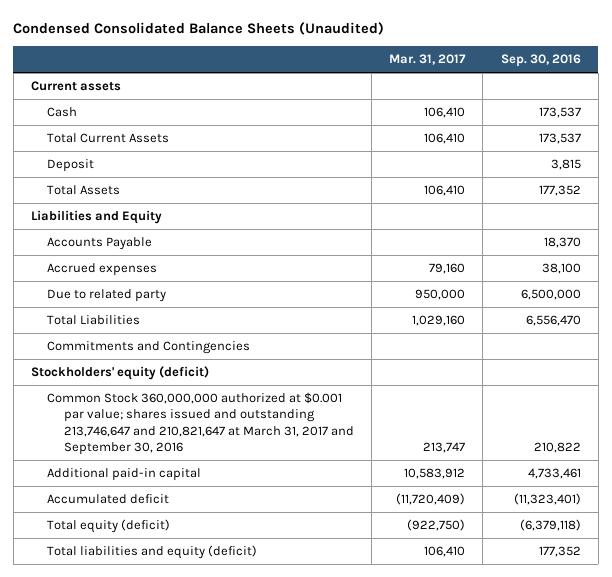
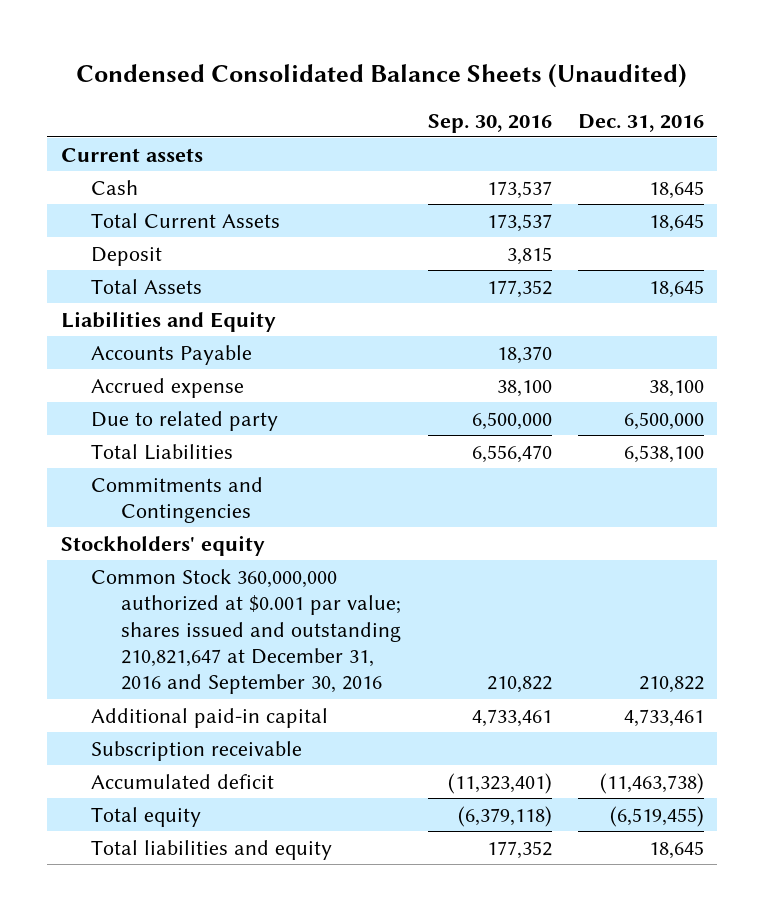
- | Mar. 31, 2017 | Sep. 30, 2016
+ | Sep. 30, 2016 | Dec. 31, 2016
- Accrued expenses | 79,160 | 38,100
+ Accrued expense | 38,100 | 38,100
- Stockholders' equity (deficit)
- Common Stock 360,000,000 authorized at $0.001 par value; shares issued and outstanding 213,746,647 and 210,821,647 at March 31, 2017 and September 30, 2016 | 213,747 | 210,822
+ Stockholders' equity
+ Common Stock 360,000,000 authorized at $0.001 par value; shares issued and outstanding 210,821,647 at December 31, 2016 and September 30, 2016 | 210,822 | 210,822
+ Subscription receivable
- Total equity (deficit) | (922,750) | (6,379,118)
- Total liabilities and equity (deficit) | 106,410 | 177,352
+ Total equity | (6,379,118) | (6,519,455)
+ Total liabilities and equity | 177,352 | 18,645

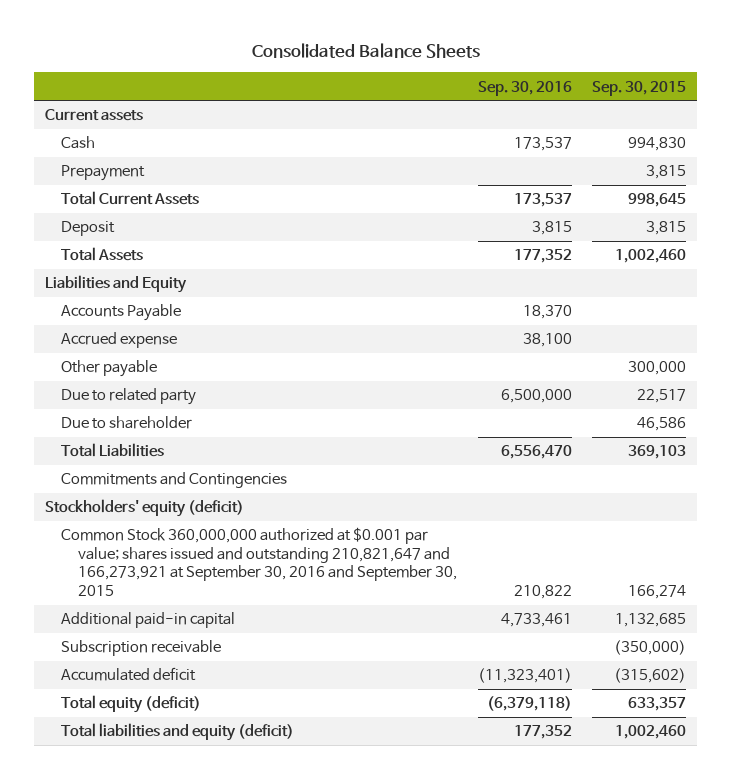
- Condensed Consolidated Balance Sheets (Unaudited)
+ Consolidated Balance Sheets
- | Sep. 30, 2016 | Dec. 31, 2016
+ | Sep. 30, 2016 | Sep. 30, 2015
+ Prepayment | | 3,815
+ Other payable | | 300,000
+ Due to shareholder | | 46,586
- Stockholders' equity
- Common Stock 360,000,000 authorized at $0.001 par value; shares issued and outstanding 210,821,647 at December 31, 2016 and September 30, 2016 | 210,822 | 210,822
+ Stockholders' equity (deficit)
+ Common Stock 360,000,000 authorized at $0.001 par value; shares issued and outstanding 210,821,647 and 166,273,921 at September 30, 2016 and September 30, 2015 | 210,822 | 166,274
- Total equity | (6,379,118) | (6,519,455)
- Total liabilities and equity | 177,352 | 18,645
+ Total equity (deficit) | (6,379,118) | 633,357
+ Total liabilities and equity (deficit) | 177,352 | 1,002,460

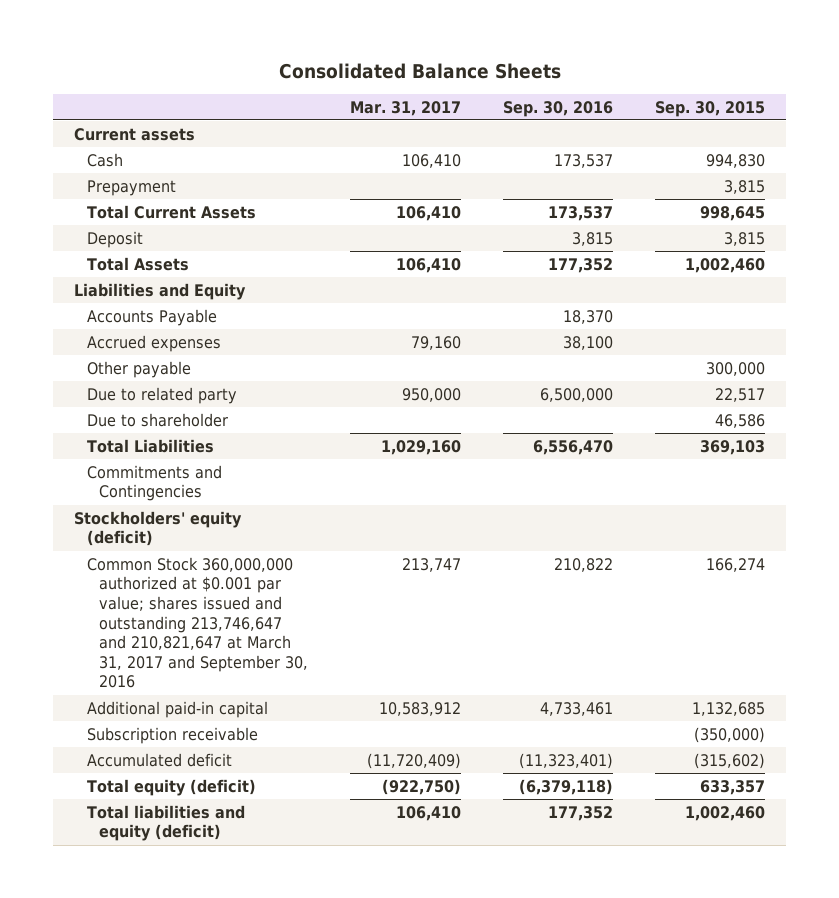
- | Sep. 30, 2016 | Sep. 30, 2015
+ | Mar. 31, 2017 | Sep. 30, 2016 | Sep. 30, 2015
- Accrued expense | 38,100 |
+ Accrued expenses | 79,160 | 38,100 |
- Common Stock 360,000,000 authorized at $0.001 par value; shares issued and outstanding 210,821,647 and 166,273,921 at September 30, 2016 and September 30, 2015 | 210,822 | 166,274
+ Common Stock 360,000,000 authorized at $0.001 par value; shares issued and outstanding 213,746,647 and 210,821,647 at March 31, 2017 and September 30, 2016 | 213,747 | 210,822 | 166,274

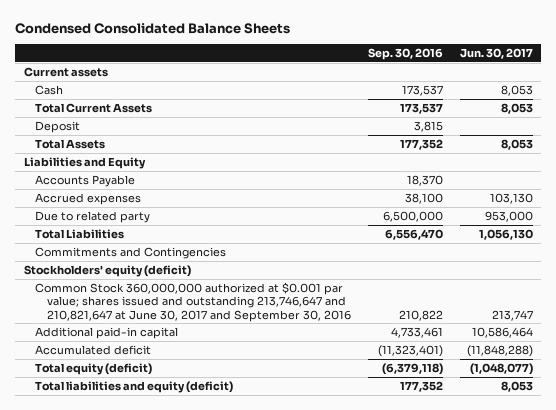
- Consolidated Balance Sheets
+ Condensed Consolidated Balance Sheets
- | Mar. 31, 2017 | Sep. 30, 2016 | Sep. 30, 2015
+ | Sep. 30, 2016 | Jun. 30, 2017
- Prepayment | | | 3,815
- Other payable | | | 300,000
- Due to shareholder | | | 46,586
- Common Stock 360,000,000 authorized at $0.001 par value; shares issued and outstanding 213,746,647 and 210,821,647 at March 31, 2017 and September 30, 2016 | 213,747 | 210,822 | 166,274
+ Common Stock 360,000,000 authorized at $0.001 par value; shares issued and outstanding 213,746,647 and 210,821,647 at June 30, 2017 and September 30, 2016 | 210,822 | 213,747
- Subscription receivable | | | (350,000)

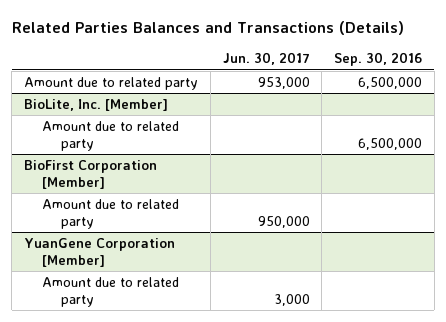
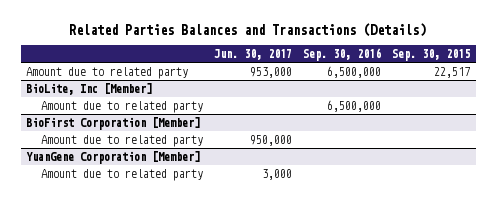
- | Jun. 30, 2017 | Sep. 30, 2016
+ | Jun. 30, 2017 | Sep. 30, 2016 | Sep. 30, 2015
- BioLite, Inc. [Member]
+ BioLite, Inc [Member]

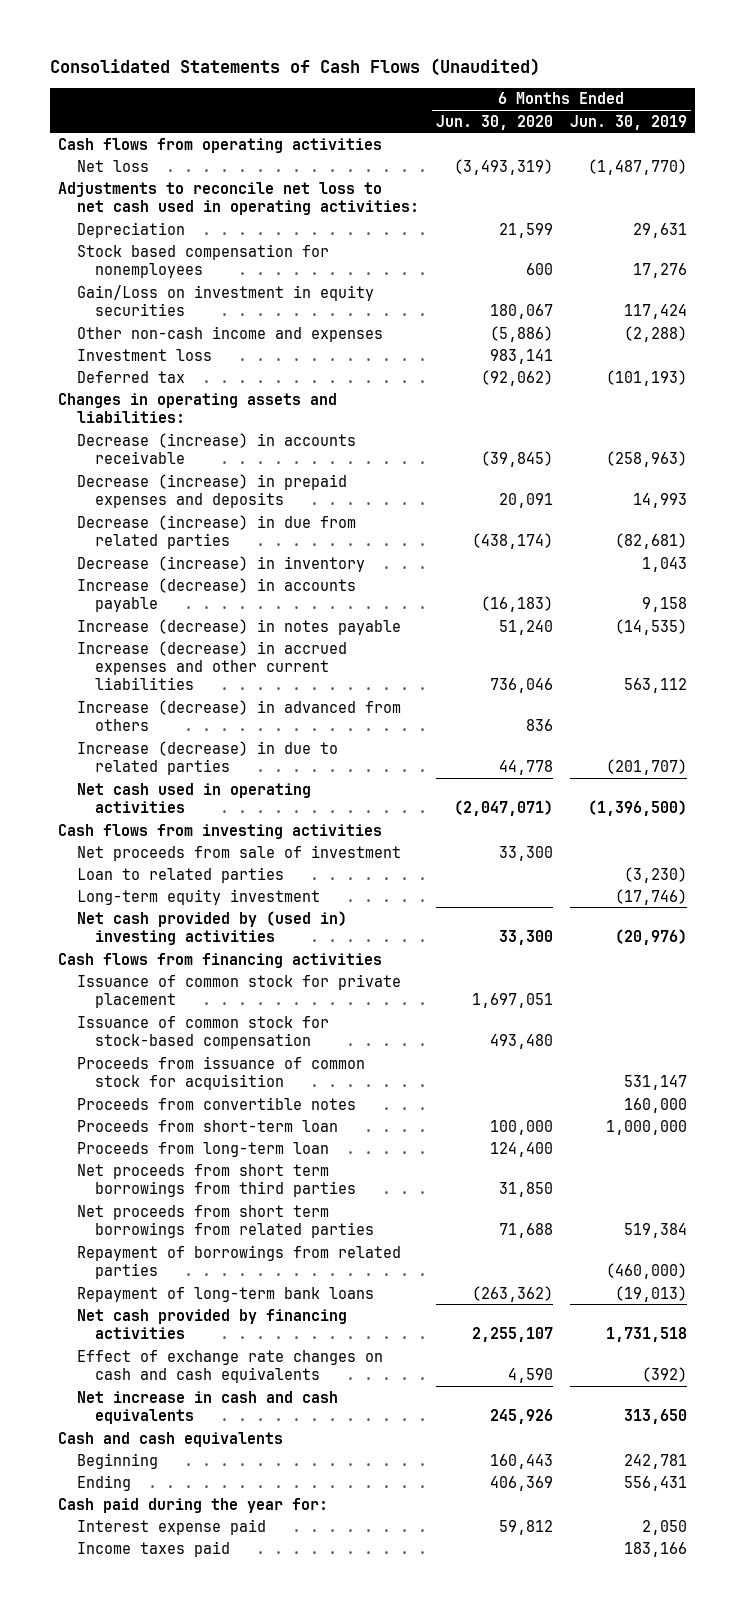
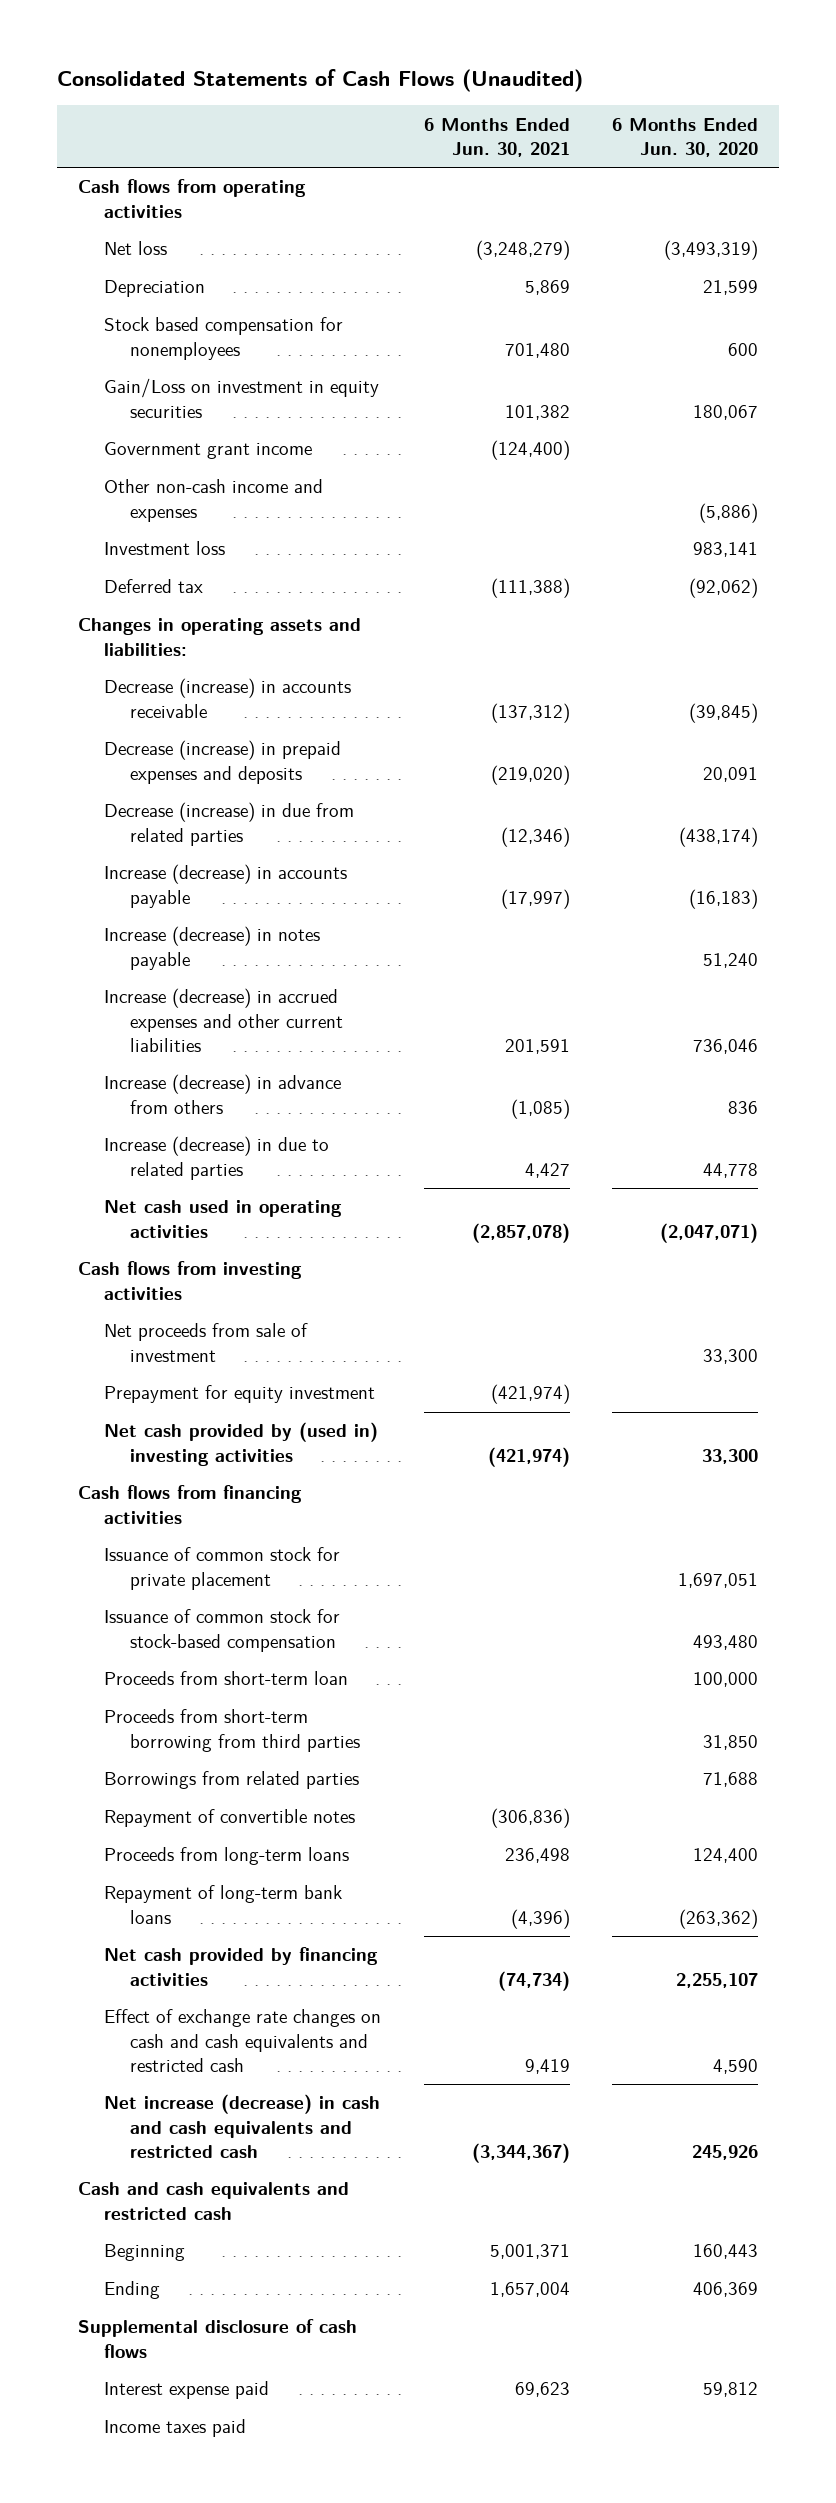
- | 6 Months Ended Jun. 30, 2020 | 6 Months Ended Jun. 30, 2019
+ | 6 Months Ended Jun. 30, 2021 | 6 Months Ended Jun. 30, 2020
- Adjustments to reconcile net loss to net cash used in operating activities:
+ Government grant income | (124,400) |
- Decrease (increase) in inventory | | 1,043
- Increase (decrease) in advanced from others | 836 |
+ Increase (decrease) in advance from others | (1,085) | 836
- Loan to related parties | | (3,230)
- Long-term equity investment | | (17,746)
+ Prepayment for equity investment | (421,974) |
- Proceeds from issuance of common stock for acquisition | | 531,147
- Proceeds from convertible notes | | 160,000
- Proceeds from long-term loan | 124,400 |
- Net proceeds from short term borrowings from third parties | 31,850 |
- Net proceeds from short term borrowings from related parties | 71,688 | 519,384
- Repayment of borrowings from related parties | | (460,000)
+ Proceeds from short-term borrowing from third parties | | 31,850
+ Borrowings from related parties | | 71,688
+ Repayment of convertible notes | (306,836) |
+ Proceeds from long-term loans | 236,498 | 124,400
- Effect of exchange rate changes on cash and cash equivalents | 4,590 | (392)
- Net increase in cash and cash equivalents | 245,926 | 313,650
- Cash and cash equivalents
+ Effect of exchange rate changes on cash and cash equivalents and restricted cash | 9,419 | 4,590
+ Net increase (decrease) in cash and cash equivalents and restricted cash | (3,344,367) | 245,926
+ Cash and cash equivalents and restricted cash
- Cash paid during the year for:
+ Supplemental disclosure of cash flows

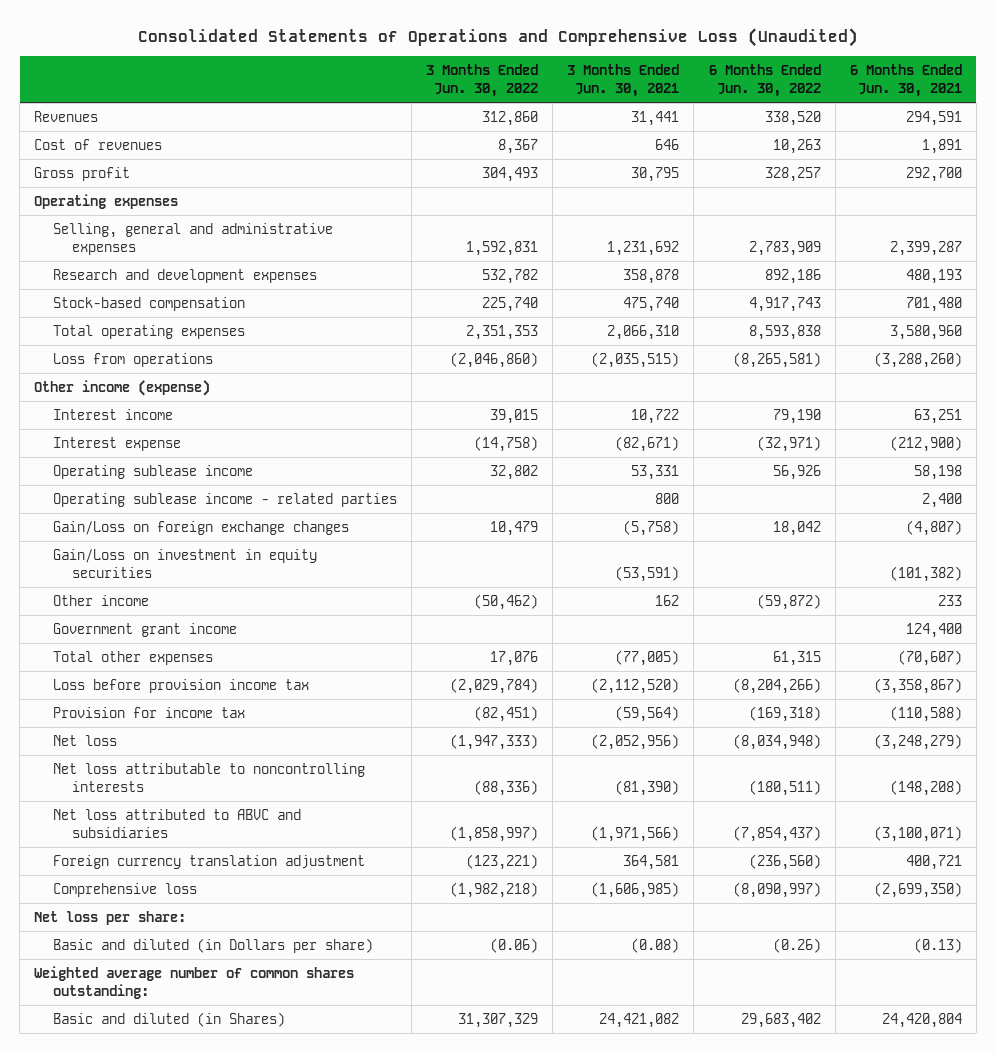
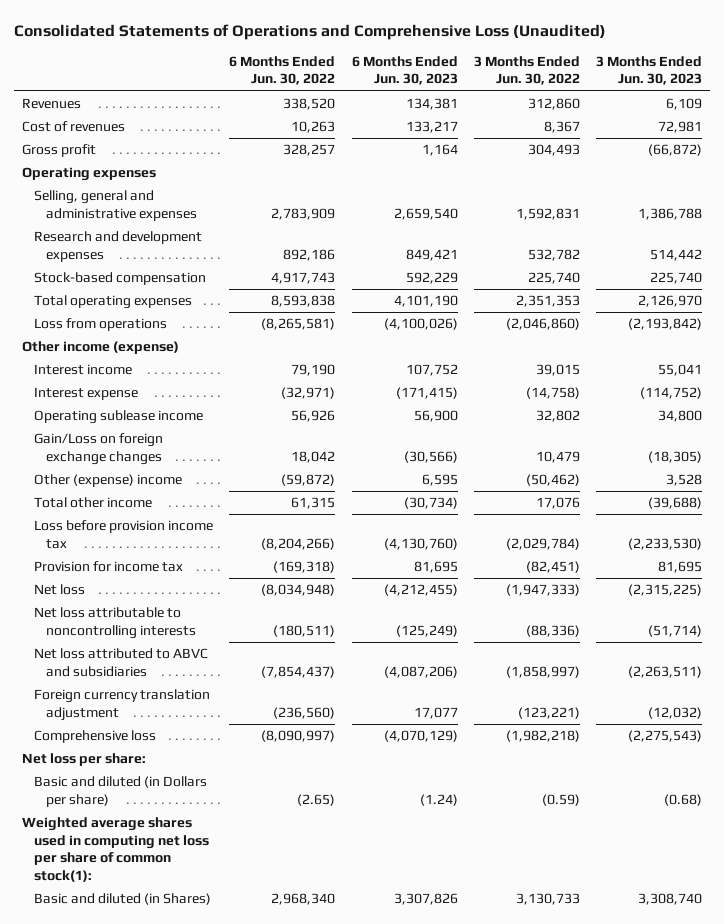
- | 3 Months Ended Jun. 30, 2022 | 3 Months Ended Jun. 30, 2021 | 6 Months Ended Jun. 30, 2022 | 6 Months Ended Jun. 30, 2021
+ | 6 Months Ended Jun. 30, 2022 | 6 Months Ended Jun. 30, 2023 | 3 Months Ended Jun. 30, 2022 | 3 Months Ended Jun. 30, 2023
- Operating sublease income - related parties | | 800 | | 2,400
- Gain/Loss on investment in equity securities | | (53,591) | | (101,382)
- Other income | (50,462) | 162 | (59,872) | 233
- Government grant income | | | | 124,400
- Total other expenses | 17,076 | (77,005) | 61,315 | (70,607)
+ Other (expense) income | (59,872) | 6,595 | (50,462) | 3,528
+ Total other income | 61,315 | (30,734) | 17,076 | (39,688)
- Basic and diluted (in Dollars per share) | (0.06) | (0.08) | (0.26) | (0.13)
- Weighted average number of common shares outstanding:
- Basic and diluted (in Shares) | 31,307,329 | 24,421,082 | 29,683,402 | 24,420,804
+ Basic and diluted (in Dollars per share) | (2.65) | (1.24) | (0.59) | (0.68)
+ Weighted average shares used in computing net loss per share of common stock(1):
+ Basic and diluted (in Shares) | 2,968,340 | 3,307,826 | 3,130,733 | 3,308,740

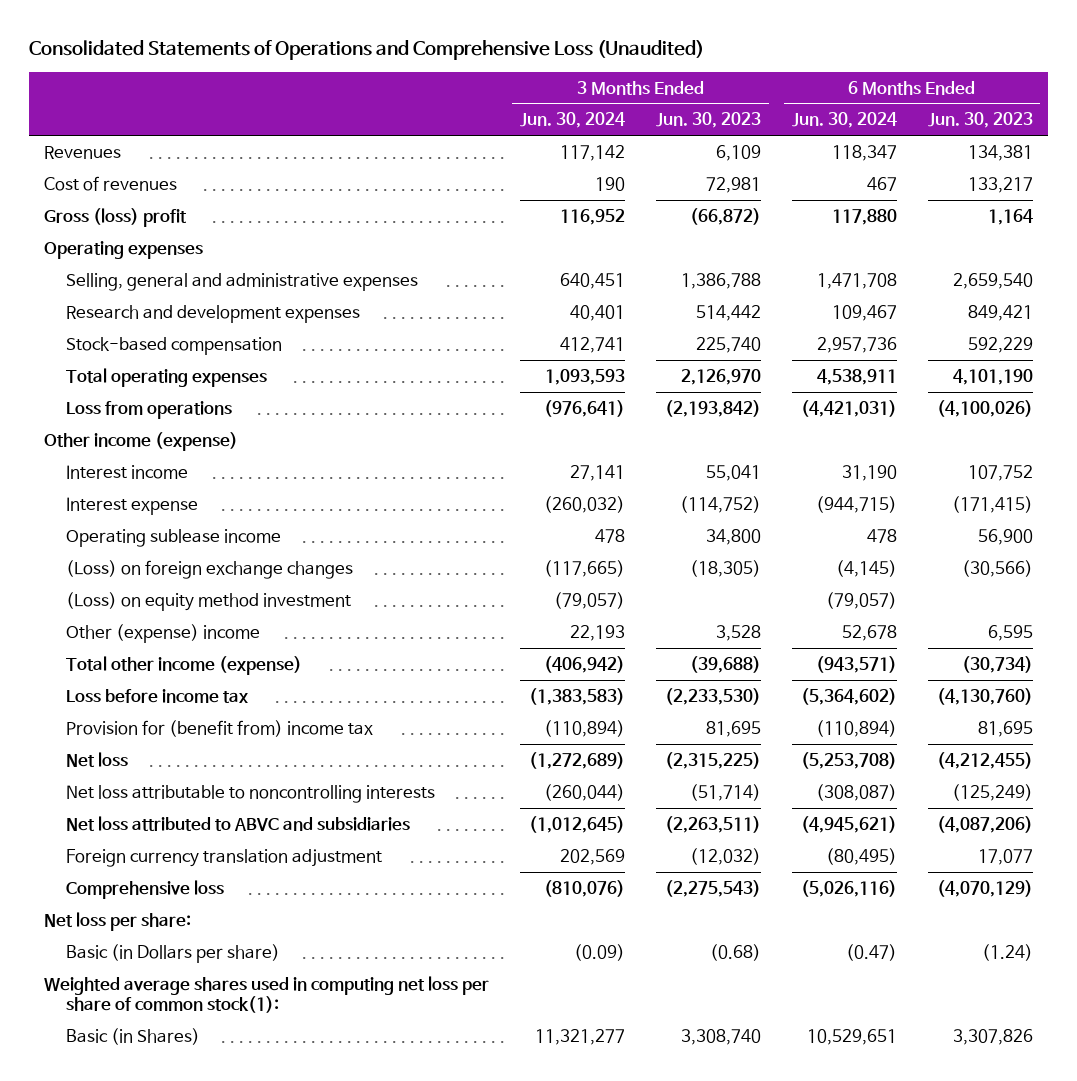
- | 6 Months Ended Jun. 30, 2022 | 6 Months Ended Jun. 30, 2023 | 3 Months Ended Jun. 30, 2022 | 3 Months Ended Jun. 30, 2023
+ | 3 Months Ended Jun. 30, 2024 | 3 Months Ended Jun. 30, 2023 | 6 Months Ended Jun. 30, 2024 | 6 Months Ended Jun. 30, 2023
- Gross profit | 328,257 | 1,164 | 304,493 | (66,872)
+ Gross (loss) profit | 116,952 | (66,872) | 117,880 | 1,164
- Gain/Loss on foreign exchange changes | 18,042 | (30,566) | 10,479 | (18,305)
+ (Loss) on foreign exchange changes | (117,665) | (18,305) | (4,145) | (30,566)
+ (Loss) on equity method investment | (79,057) | | (79,057) |
- Total other income | 61,315 | (30,734) | 17,076 | (39,688)
- Loss before provision income tax | (8,204,266) | (4,130,760) | (2,029,784) | (2,233,530)
- Provision for income tax | (169,318) | 81,695 | (82,451) | 81,695
+ Total other income (expense) | (406,942) | (39,688) | (943,571) | (30,734)
+ Loss before income tax | (1,383,583) | (2,233,530) | (5,364,602) | (4,130,760)
+ Provision for (benefit from) income tax | (110,894) | 81,695 | (110,894) | 81,695
- Basic and diluted (in Dollars per share) | (2.65) | (1.24) | (0.59) | (0.68)
+ Basic (in Dollars per share) | (0.09) | (0.68) | (0.47) | (1.24)
- Basic and diluted (in Shares) | 2,968,340 | 3,307,826 | 3,130,733 | 3,308,740
+ Basic (in Shares) | 11,321,277 | 3,308,740 | 10,529,651 | 3,307,826

